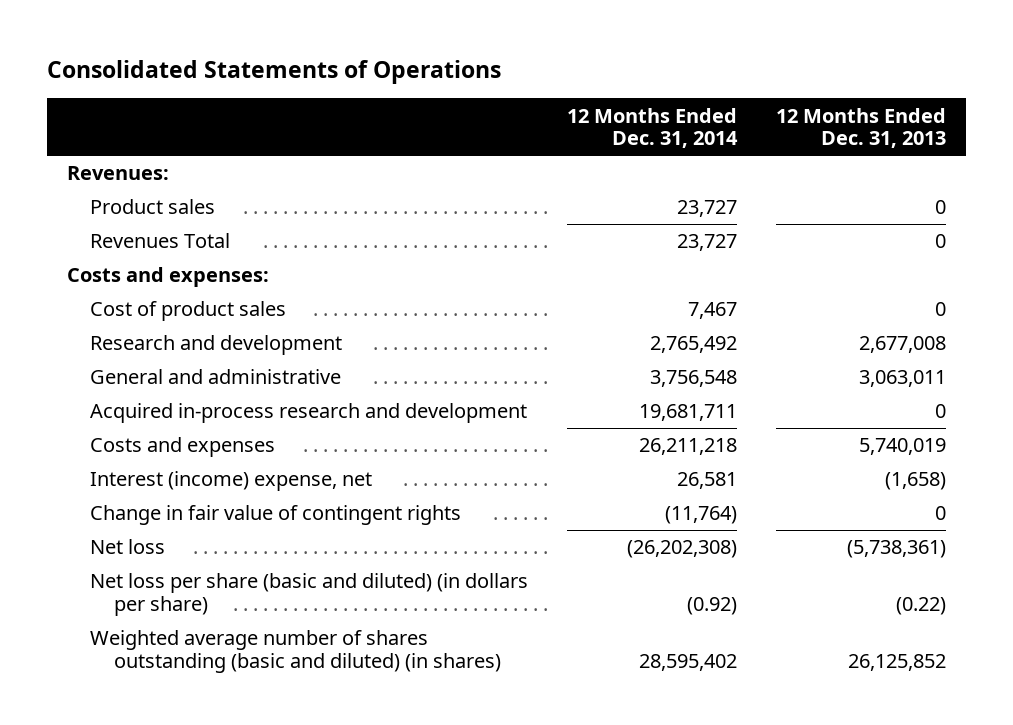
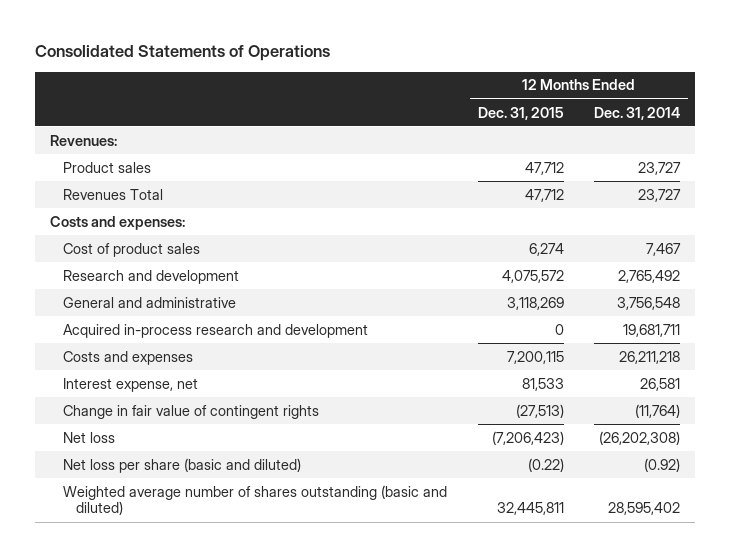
- | 12 Months Ended Dec. 31, 2014 | 12 Months Ended Dec. 31, 2013
+ | 12 Months Ended Dec. 31, 2015 | 12 Months Ended Dec. 31, 2014
- Interest (income) expense, net | 26,581 | (1,658)
+ Interest expense, net | 81,533 | 26,581
- Net loss per share (basic and diluted) (in dollars per share) | (0.92) | (0.22)
- Weighted average number of shares outstanding (basic and diluted) (in shares) | 28,595,402 | 26,125,852
+ Net loss per share (basic and diluted) | (0.22) | (0.92)
+ Weighted average number of shares outstanding (basic and diluted) | 32,445,811 | 28,595,402

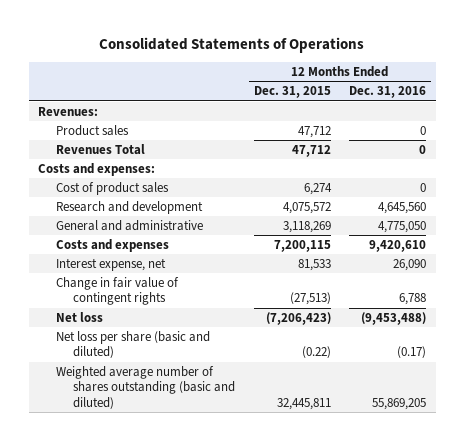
- | 12 Months Ended Dec. 31, 2015 | 12 Months Ended Dec. 31, 2014
+ | 12 Months Ended Dec. 31, 2015 | 12 Months Ended Dec. 31, 2016
- Acquired in-process research and development | 0 | 19,681,711

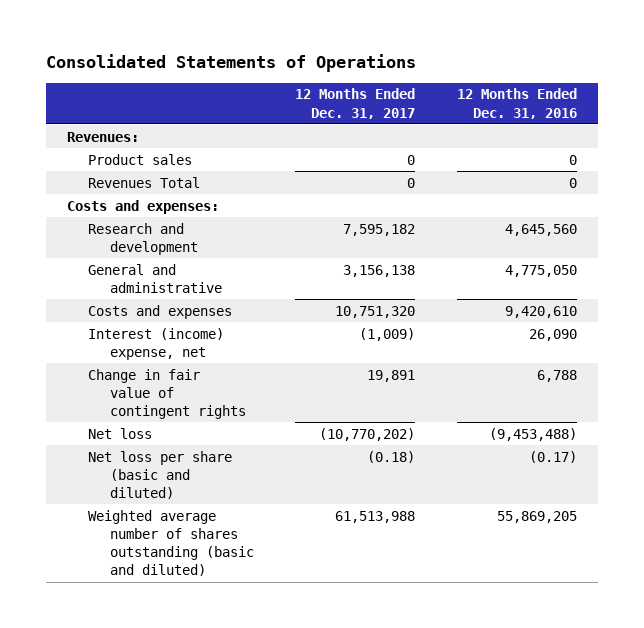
- | 12 Months Ended Dec. 31, 2015 | 12 Months Ended Dec. 31, 2016
+ | 12 Months Ended Dec. 31, 2017 | 12 Months Ended Dec. 31, 2016
- Cost of product sales | 6,274 | 0
- Interest expense, net | 81,533 | 26,090
+ Interest (income) expense, net | (1,009) | 26,090

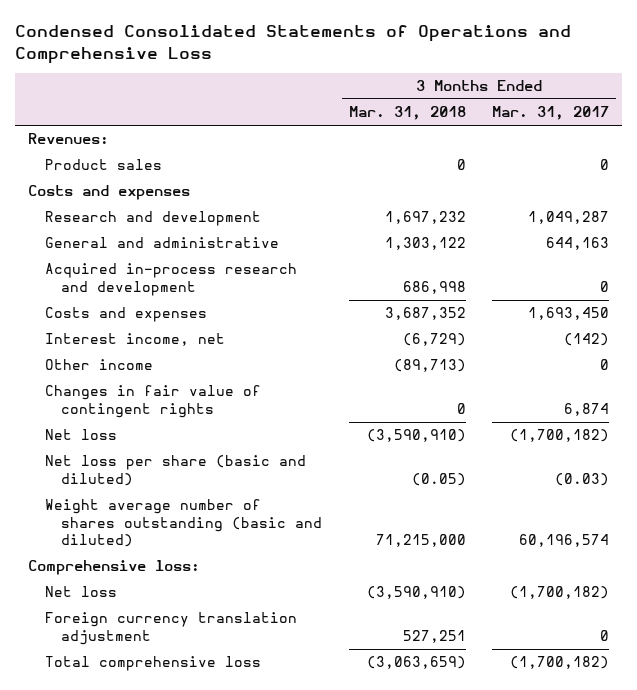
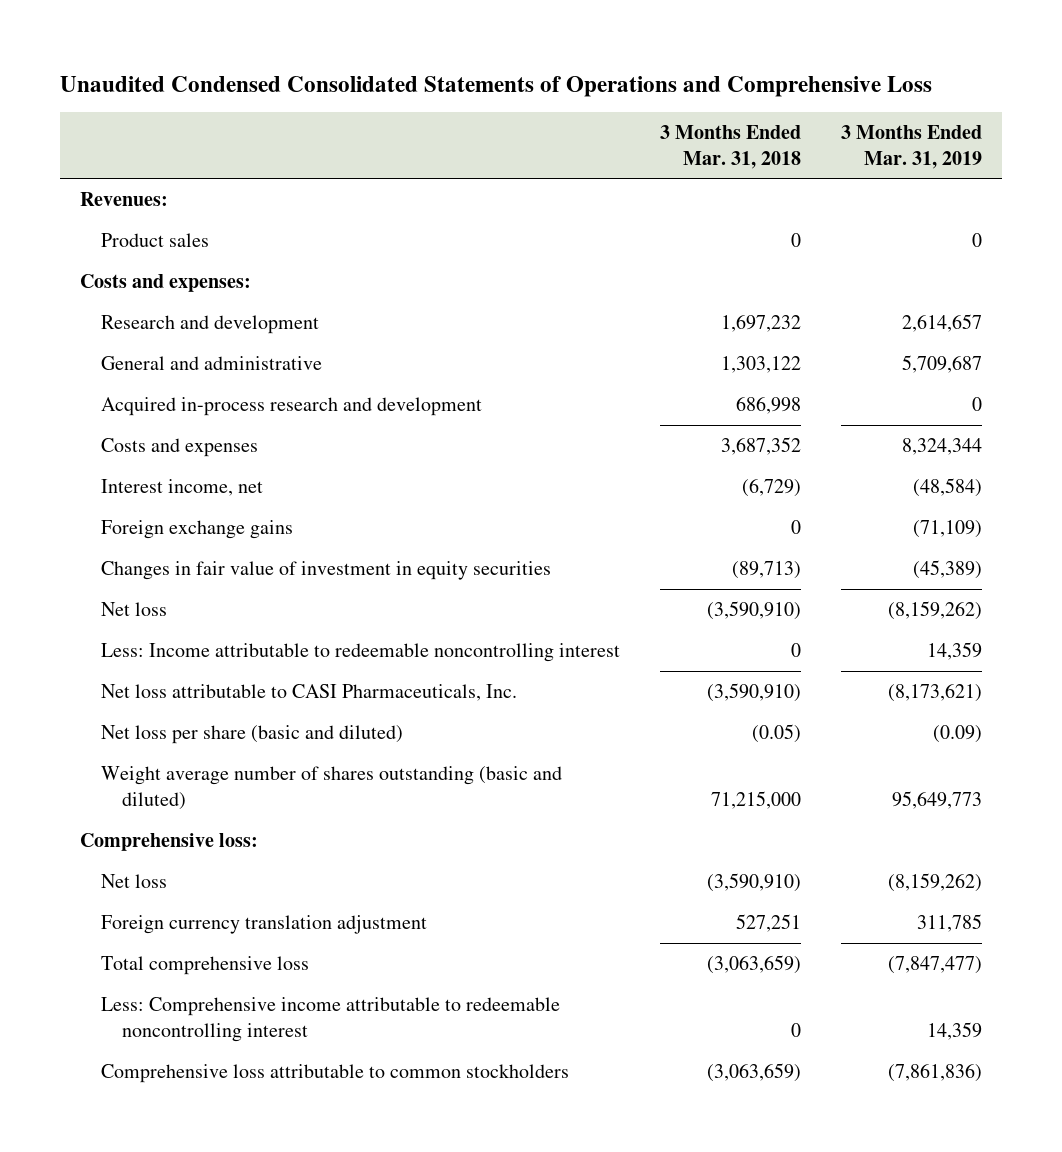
- Condensed Consolidated Statements of Operations and Comprehensive Loss
+ Unaudited Condensed Consolidated Statements of Operations and Comprehensive Loss
- | 3 Months Ended Mar. 31, 2018 | 3 Months Ended Mar. 31, 2017
+ | 3 Months Ended Mar. 31, 2018 | 3 Months Ended Mar. 31, 2019
- Costs and expenses
+ Costs and expenses:
- Other income | (89,713) | 0
- Changes in fair value of contingent rights | 0 | 6,874
+ Foreign exchange gains | 0 | (71,109)
+ Changes in fair value of investment in equity securities | (89,713) | (45,389)
+ Less: Income attributable to redeemable noncontrolling interest | 0 | 14,359
+ Net loss attributable to CASI Pharmaceuticals, Inc. | (3,590,910) | (8,173,621)
+ Less: Comprehensive income attributable to redeemable noncontrolling interest | 0 | 14,359
+ Comprehensive loss attributable to common stockholders | (3,063,659) | (7,861,836)

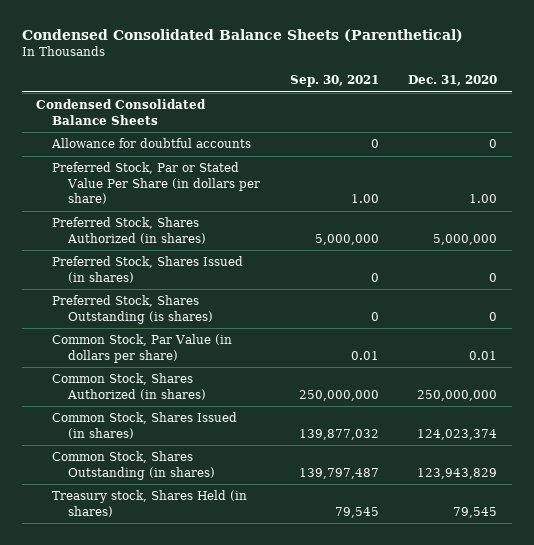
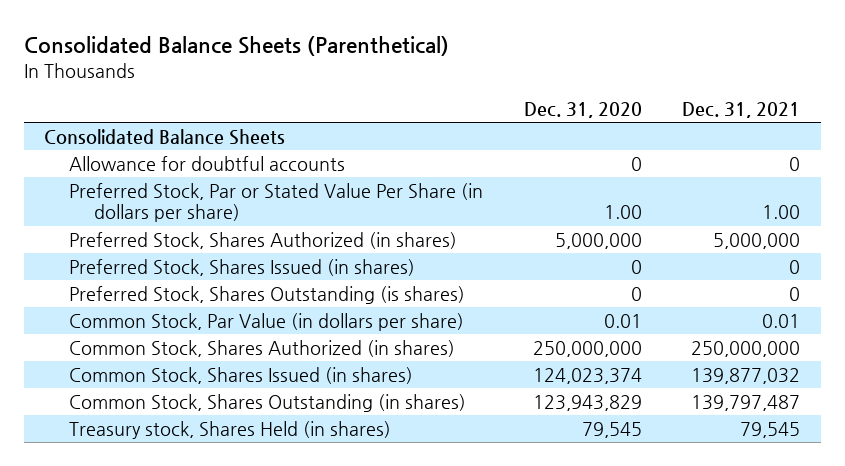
- Condensed Consolidated Balance Sheets (Parenthetical)
+ Consolidated Balance Sheets (Parenthetical)
- | Sep. 30, 2021 | Dec. 31, 2020
+ | Dec. 31, 2020 | Dec. 31, 2021
- Condensed Consolidated Balance Sheets
+ Consolidated Balance Sheets

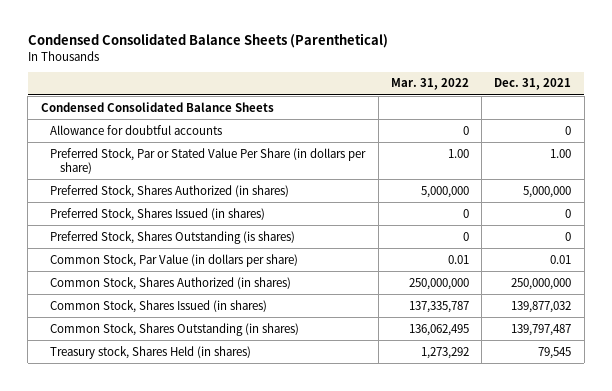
- Consolidated Balance Sheets (Parenthetical)
+ Condensed Consolidated Balance Sheets (Parenthetical)
- | Dec. 31, 2020 | Dec. 31, 2021
+ | Mar. 31, 2022 | Dec. 31, 2021
- Consolidated Balance Sheets
+ Condensed Consolidated Balance Sheets

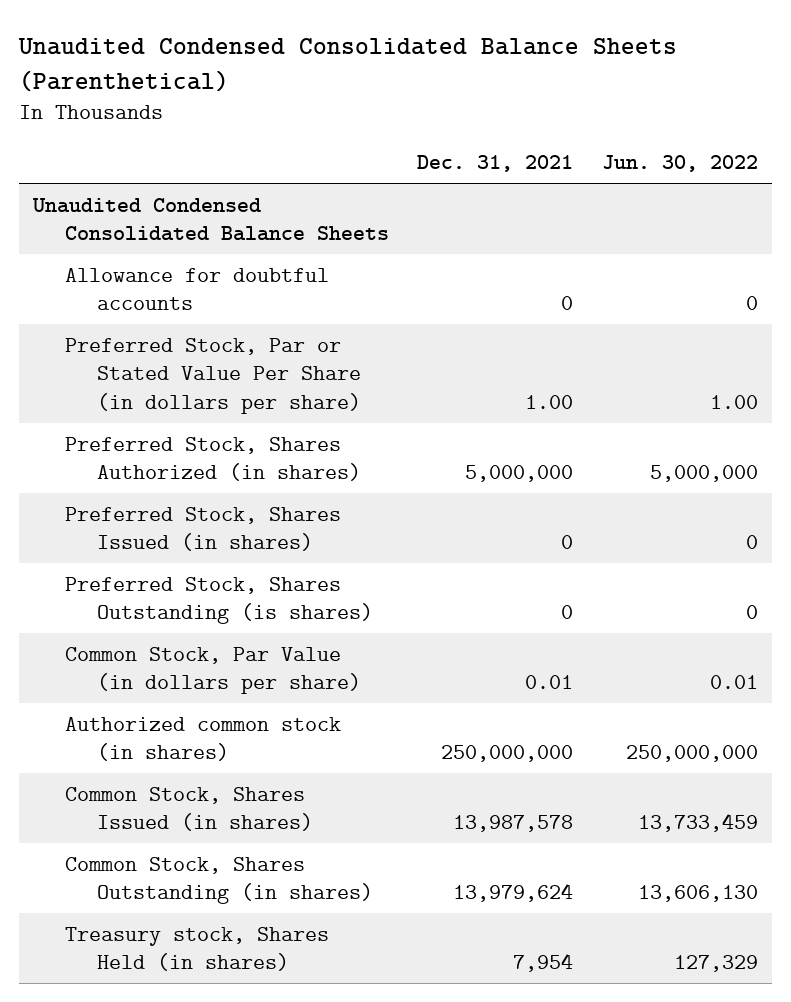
- Condensed Consolidated Balance Sheets (Parenthetical)
+ Unaudited Condensed Consolidated Balance Sheets (Parenthetical)
- | Mar. 31, 2022 | Dec. 31, 2021
+ | Dec. 31, 2021 | Jun. 30, 2022
- Condensed Consolidated Balance Sheets
+ Unaudited Condensed Consolidated Balance Sheets
- Common Stock, Shares Authorized (in shares) | 250,000,000 | 250,000,000
- Common Stock, Shares Issued (in shares) | 137,335,787 | 139,877,032
- Common Stock, Shares Outstanding (in shares) | 136,062,495 | 139,797,487
- Treasury stock, Shares Held (in shares) | 1,273,292 | 79,545
+ Authorized common stock (in shares) | 250,000,000 | 250,000,000
+ Common Stock, Shares Issued (in shares) | 13,987,578 | 13,733,459
+ Common Stock, Shares Outstanding (in shares) | 13,979,624 | 13,606,130
+ Treasury stock, Shares Held (in shares) | 7,954 | 127,329

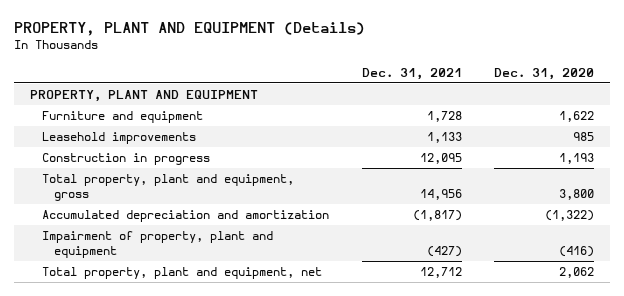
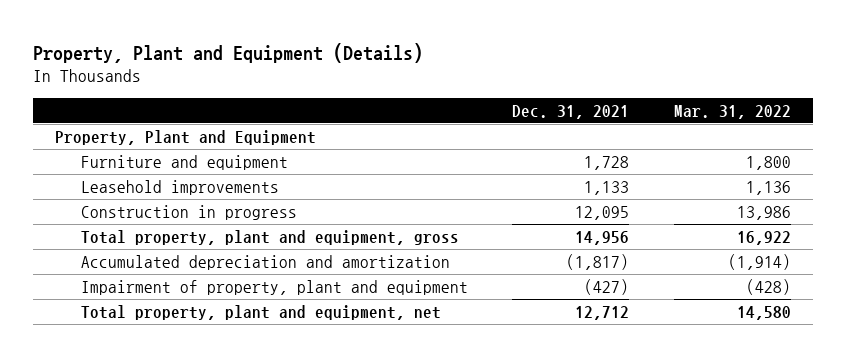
- PROPERTY, PLANT AND EQUIPMENT (Details)
+ Property, Plant and Equipment (Details)
- | Dec. 31, 2021 | Dec. 31, 2020
+ | Dec. 31, 2021 | Mar. 31, 2022
- PROPERTY, PLANT AND EQUIPMENT
+ Property, Plant and Equipment

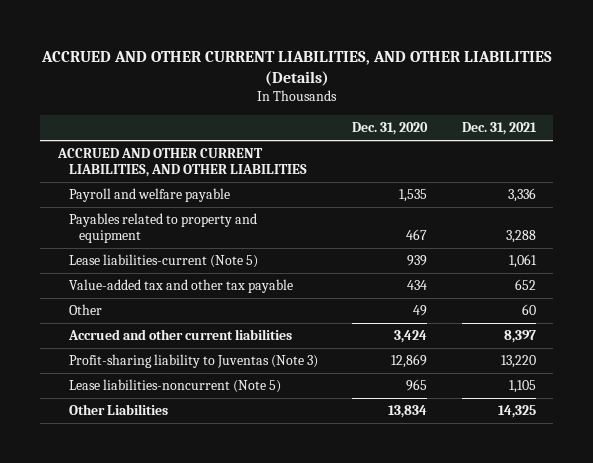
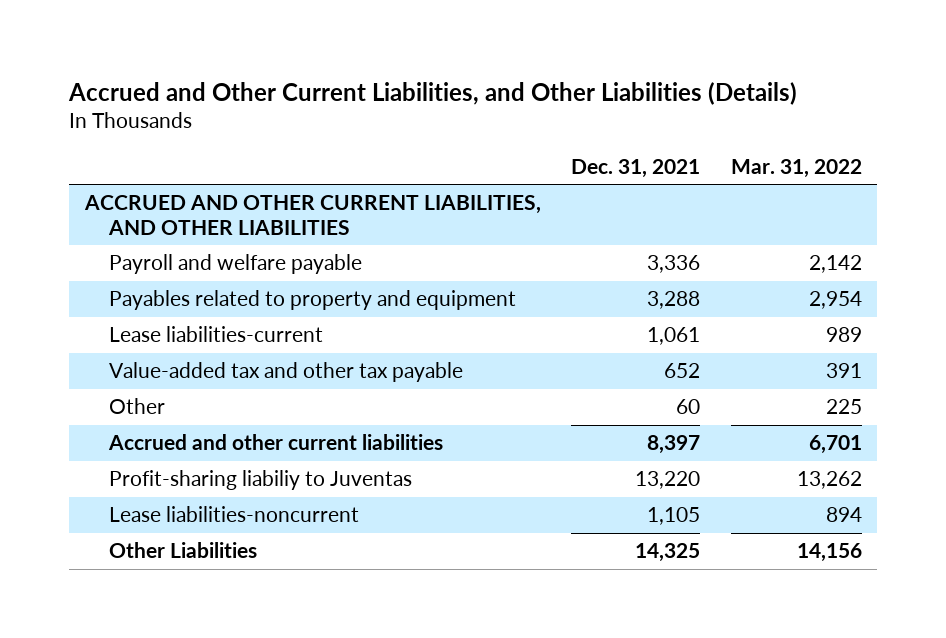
- ACCRUED AND OTHER CURRENT LIABILITIES, AND OTHER LIABILITIES (Details)
+ Accrued and Other Current Liabilities, and Other Liabilities (Details)
- | Dec. 31, 2020 | Dec. 31, 2021
+ | Dec. 31, 2021 | Mar. 31, 2022
- Lease liabilities-current (Note 5) | 939 | 1,061
+ Lease liabilities-current | 1,061 | 989
- Profit-sharing liability to Juventas (Note 3) | 12,869 | 13,220
- Lease liabilities-noncurrent (Note 5) | 965 | 1,105
+ Profit-sharing liabiliy to Juventas | 13,220 | 13,262
+ Lease liabilities-noncurrent | 1,105 | 894

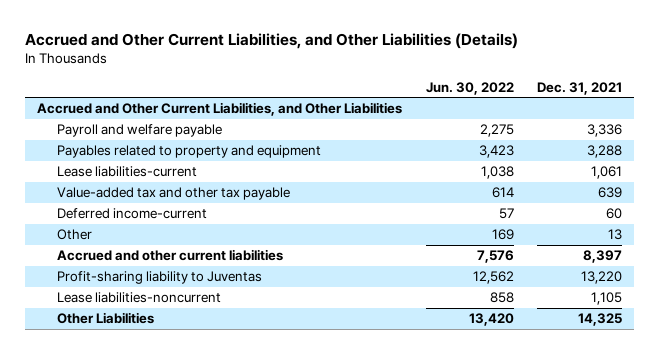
- | Dec. 31, 2021 | Mar. 31, 2022
+ | Jun. 30, 2022 | Dec. 31, 2021
- ACCRUED AND OTHER CURRENT LIABILITIES, AND OTHER LIABILITIES
+ Accrued and Other Current Liabilities, and Other Liabilities
- Value-added tax and other tax payable | 652 | 391
- Other | 60 | 225
+ Value-added tax and other tax payable | 614 | 639
+ Deferred income-current | 57 | 60
+ Other | 169 | 13
- Profit-sharing liabiliy to Juventas | 13,220 | 13,262
+ Profit-sharing liability to Juventas | 12,562 | 13,220

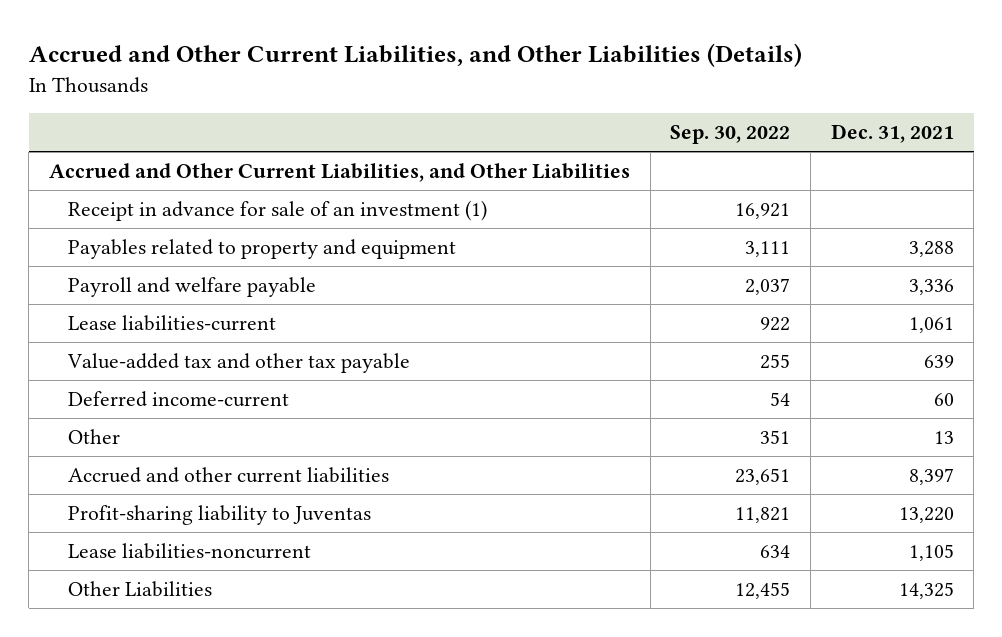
- | Jun. 30, 2022 | Dec. 31, 2021
+ | Sep. 30, 2022 | Dec. 31, 2021
+ Receipt in advance for sale of an investment (1) | 16,921 |
moved down: Payroll and welfare payable | 2,037 | 3,336

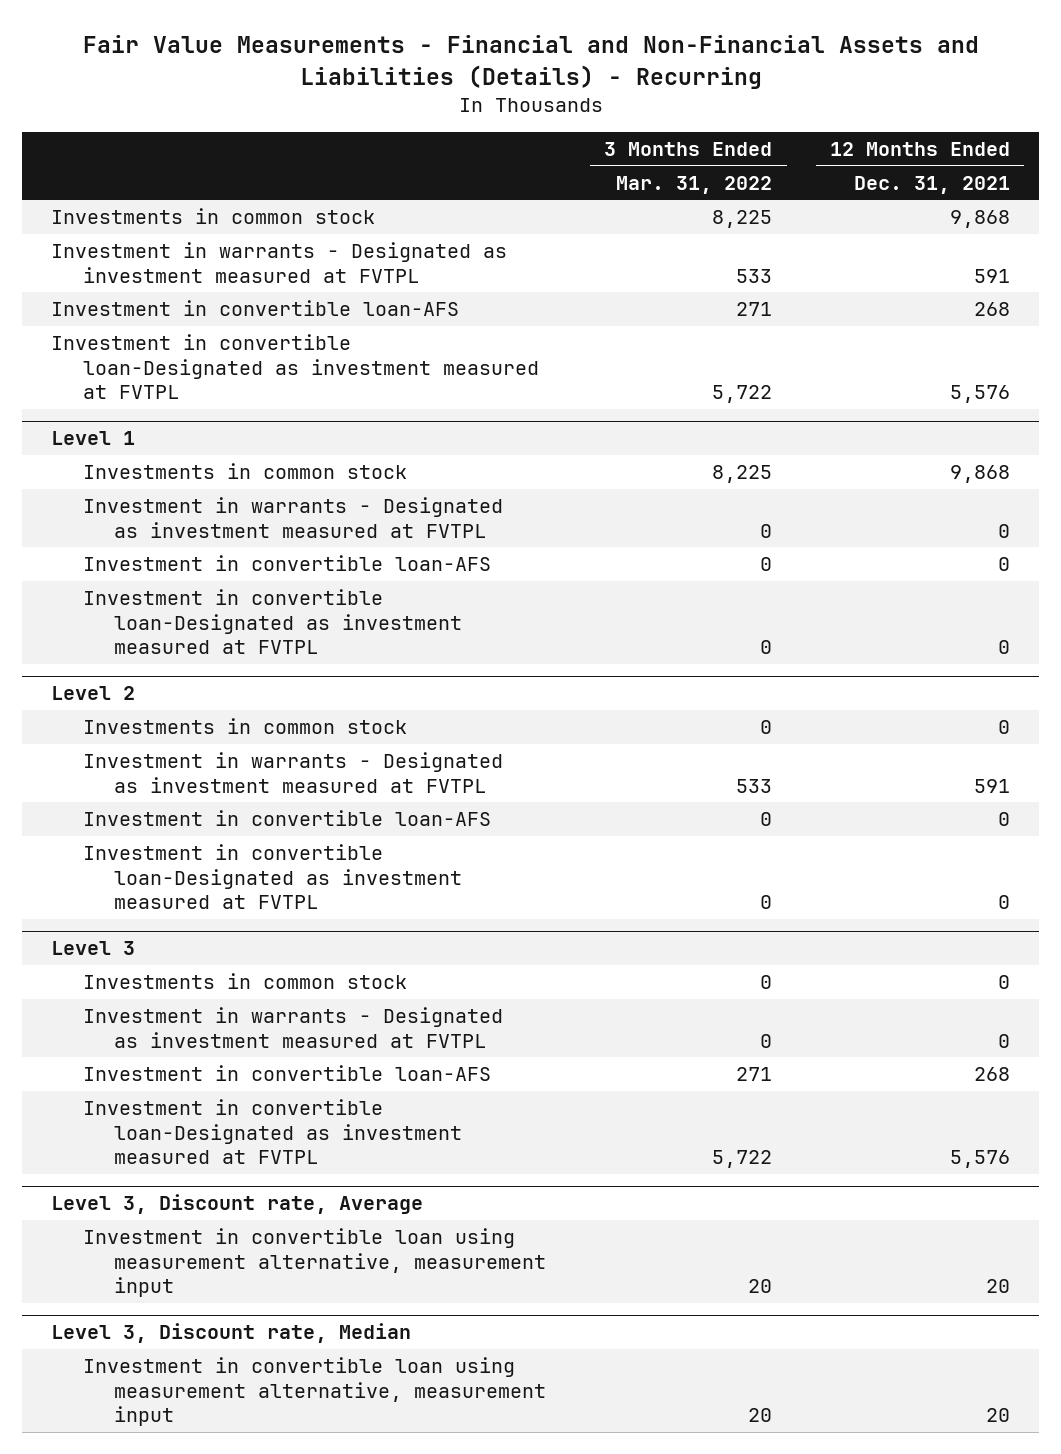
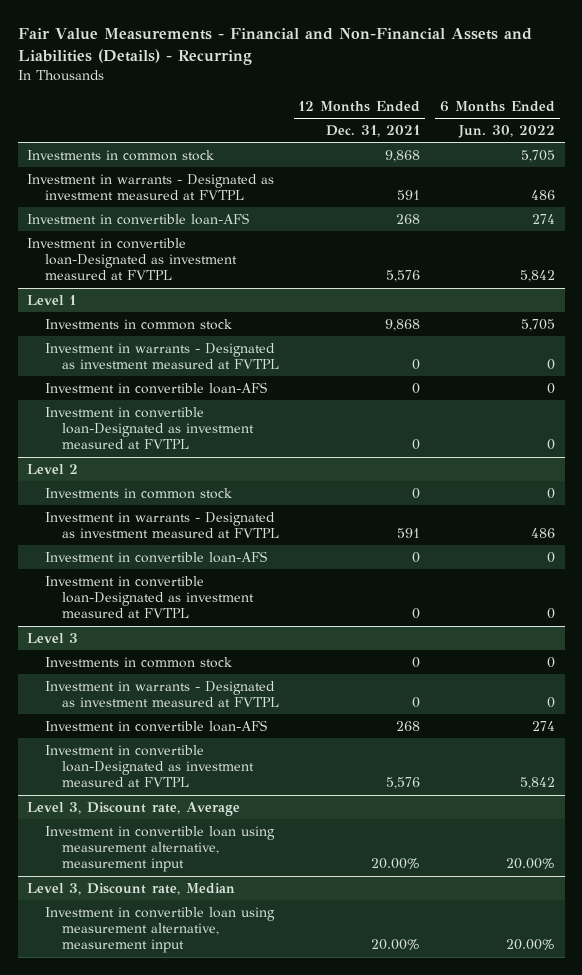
- | 3 Months Ended Mar. 31, 2022 | 12 Months Ended Dec. 31, 2021
+ | 12 Months Ended Dec. 31, 2021 | 6 Months Ended Jun. 30, 2022
@ Level 3, Discount rate, Average
- Investment in convertible loan using measurement alternative, measurement input | 20 | 20
+ Investment in convertible loan using measurement alternative, measurement input | 20.00% | 20.00%
@ Level 3, Discount rate, Median
- Investment in convertible loan using measurement alternative, measurement input | 20 | 20
+ Investment in convertible loan using measurement alternative, measurement input | 20.00% | 20.00%

